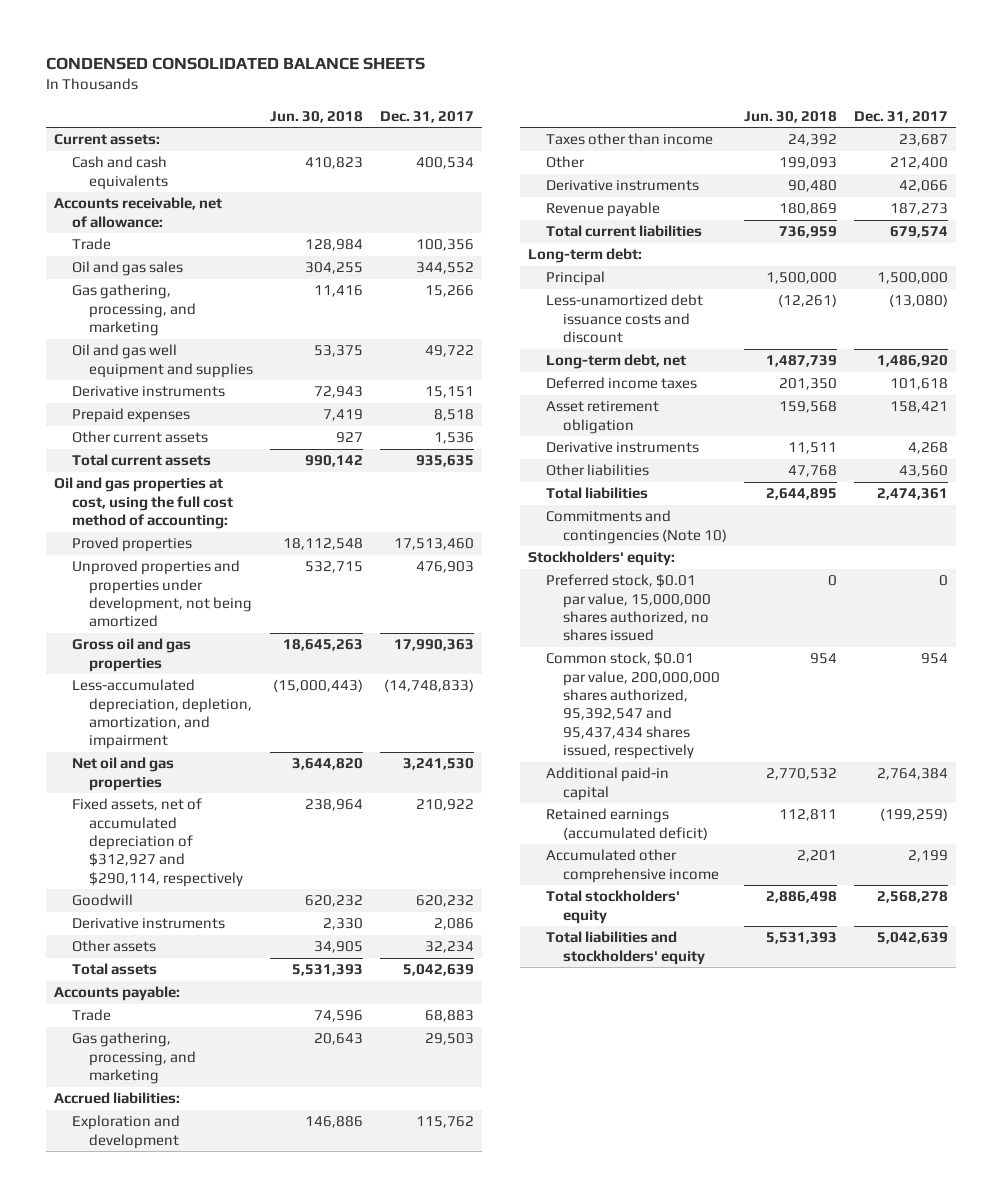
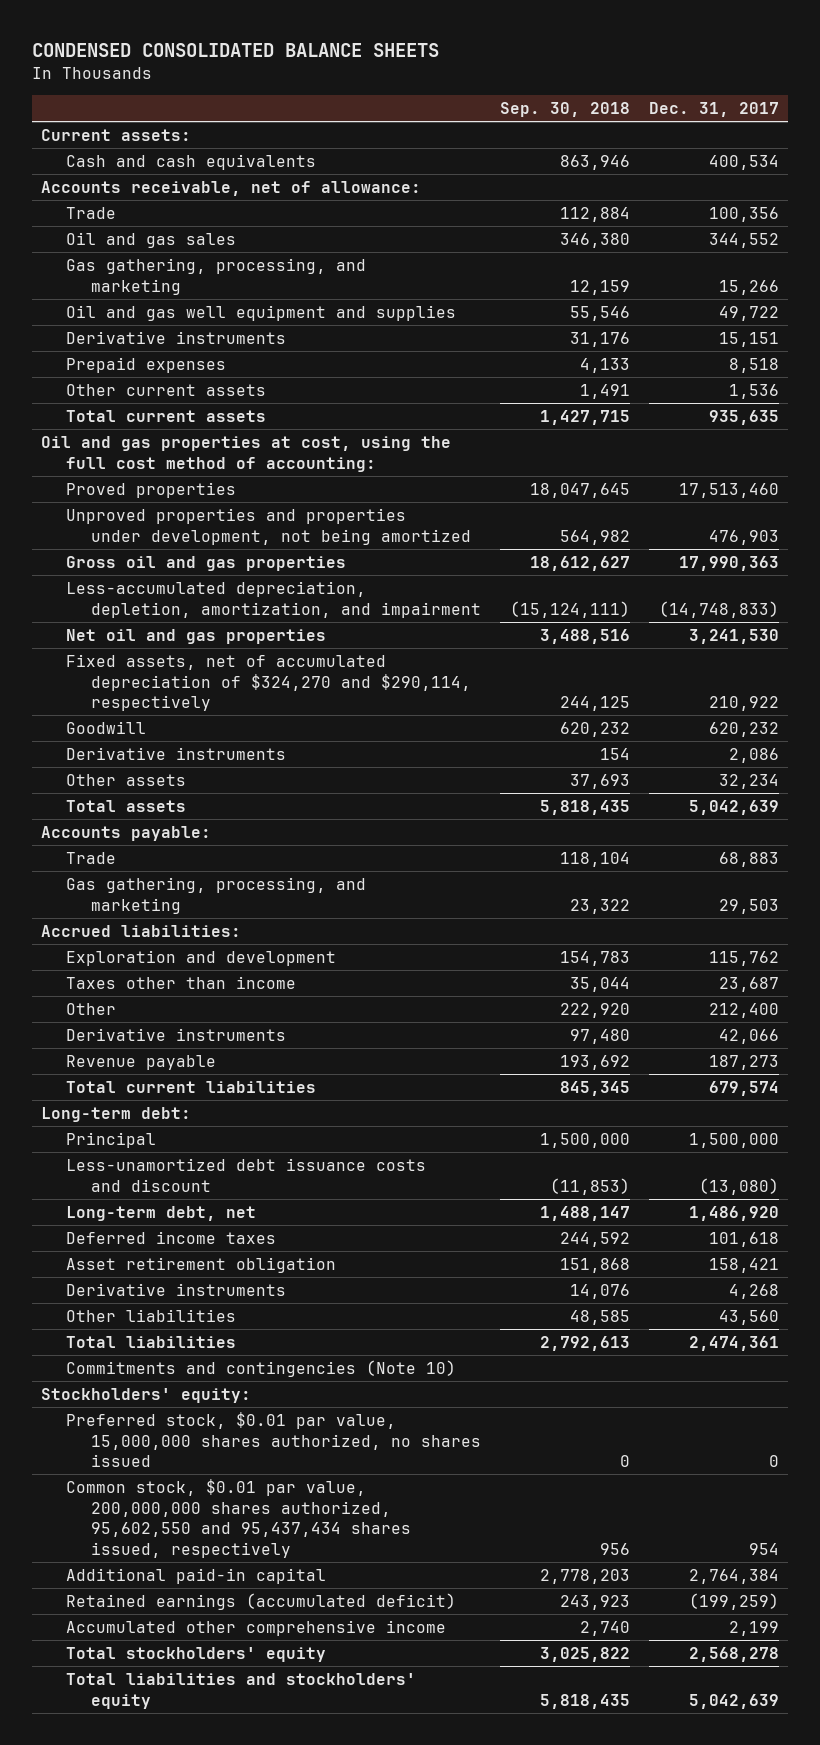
- | Jun. 30, 2018 | Dec. 31, 2017
+ | Sep. 30, 2018 | Dec. 31, 2017
- Fixed assets, net of accumulated depreciation of $312,927 and $290,114, respectively | 238,964 | 210,922
+ Fixed assets, net of accumulated depreciation of $324,270 and $290,114, respectively | 244,125 | 210,922
- Common stock, $0.01 par value, 200,000,000 shares authorized, 95,392,547 and 95,437,434 shares issued, respectively | 954 | 954
+ Common stock, $0.01 par value, 200,000,000 shares authorized, 95,602,550 and 95,437,434 shares issued, respectively | 956 | 954

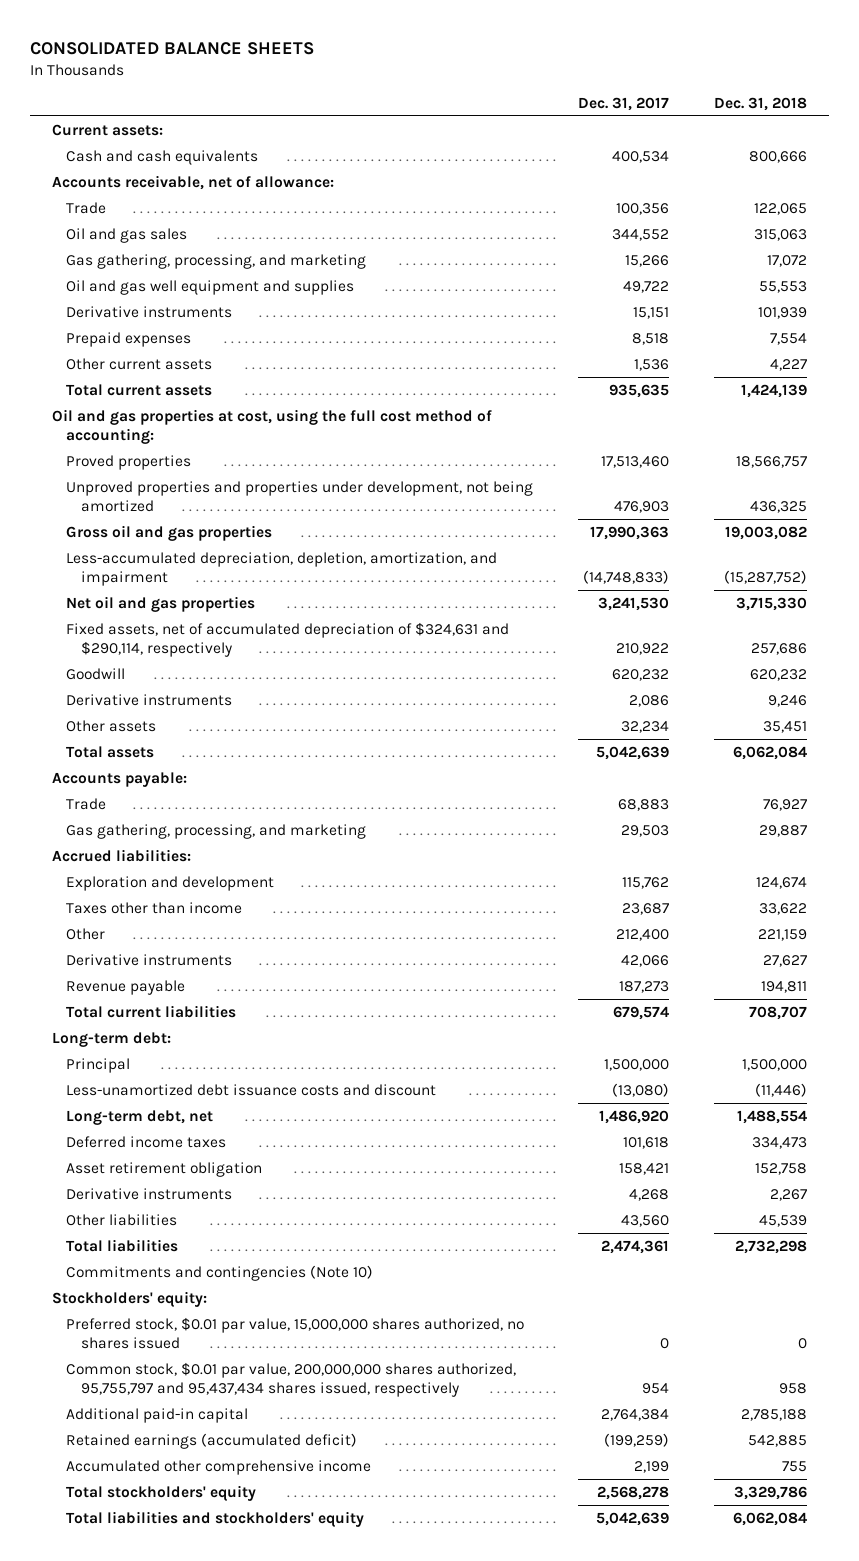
- CONDENSED CONSOLIDATED BALANCE SHEETS
+ CONSOLIDATED BALANCE SHEETS
- | Sep. 30, 2018 | Dec. 31, 2017
+ | Dec. 31, 2017 | Dec. 31, 2018
- Fixed assets, net of accumulated depreciation of $324,270 and $290,114, respectively | 244,125 | 210,922
+ Fixed assets, net of accumulated depreciation of $324,631 and $290,114, respectively | 210,922 | 257,686
- Common stock, $0.01 par value, 200,000,000 shares authorized, 95,602,550 and 95,437,434 shares issued, respectively | 956 | 954
+ Common stock, $0.01 par value, 200,000,000 shares authorized, 95,755,797 and 95,437,434 shares issued, respectively | 954 | 958

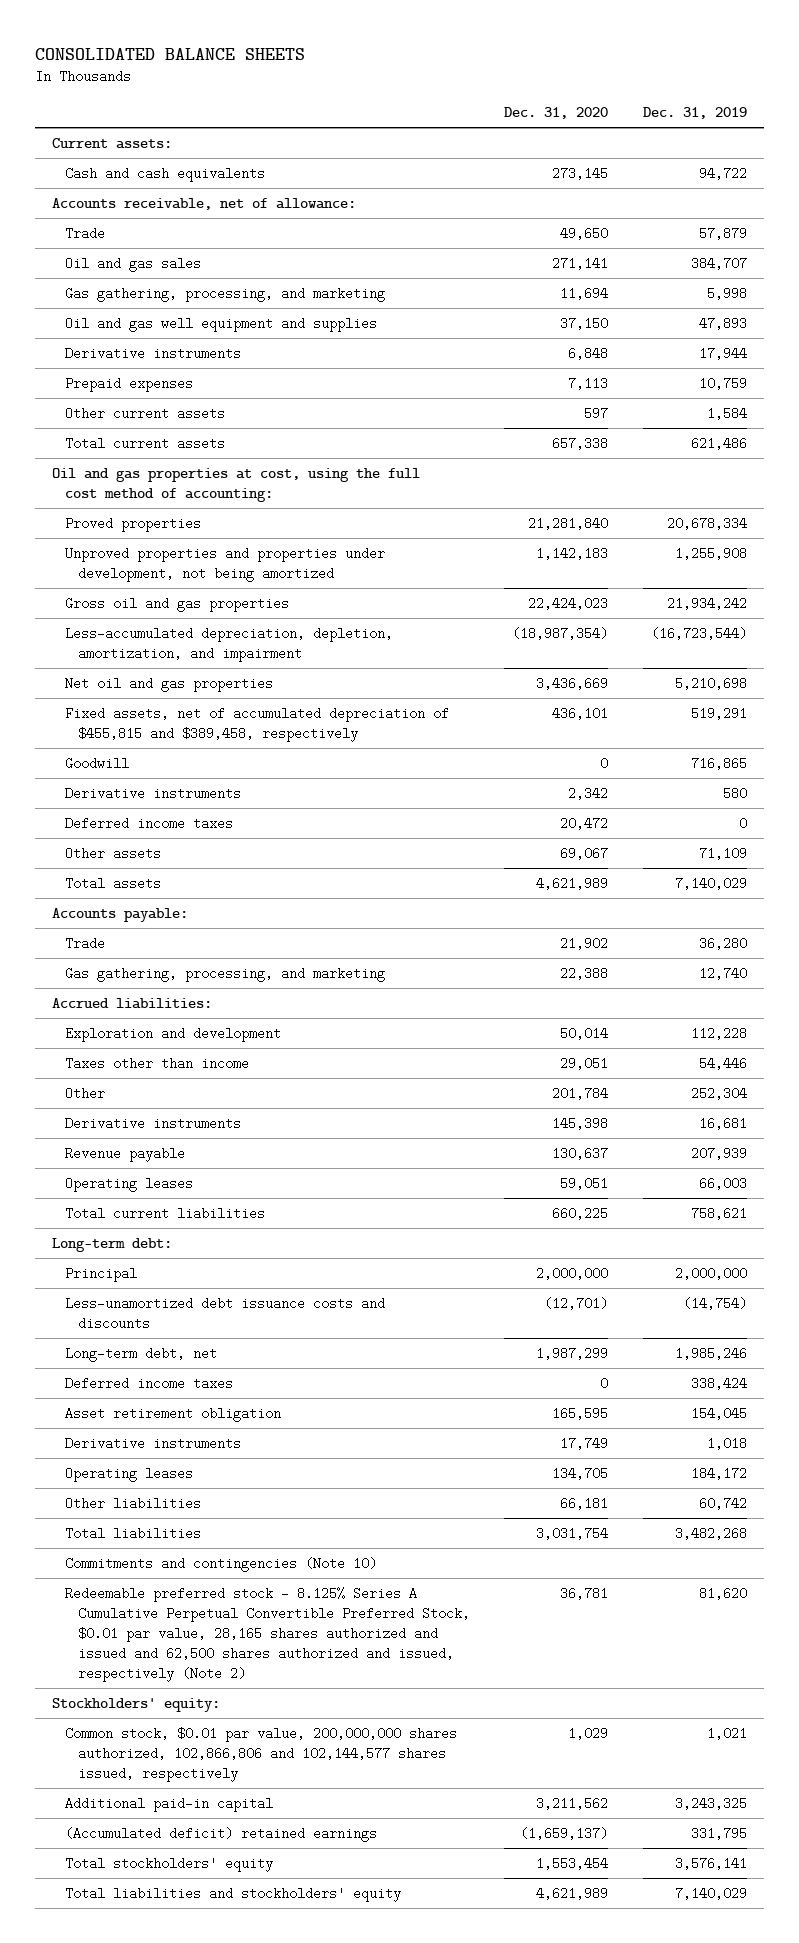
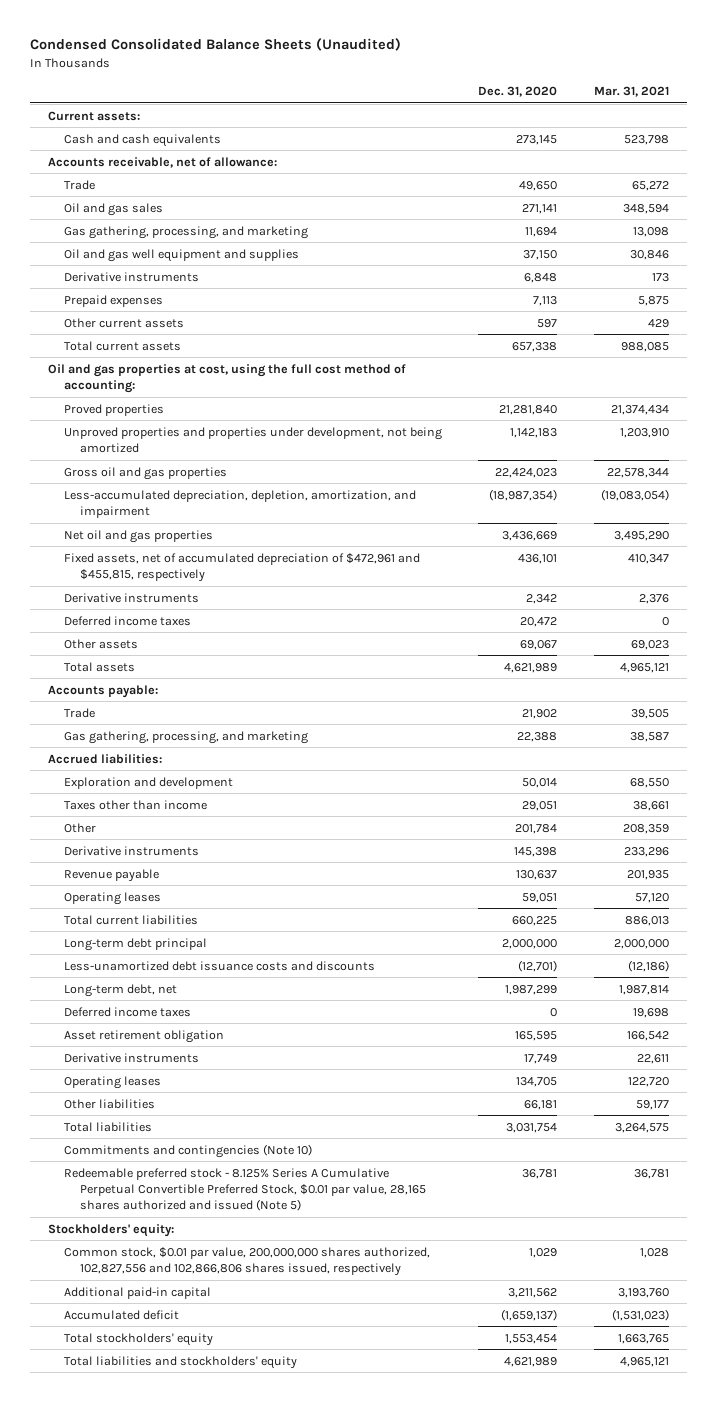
- CONSOLIDATED BALANCE SHEETS
+ Condensed Consolidated Balance Sheets (Unaudited)
- | Dec. 31, 2020 | Dec. 31, 2019
+ | Dec. 31, 2020 | Mar. 31, 2021
- Fixed assets, net of accumulated depreciation of $455,815 and $389,458, respectively | 436,101 | 519,291
- Goodwill | 0 | 716,865
+ Fixed assets, net of accumulated depreciation of $472,961 and $455,815, respectively | 436,101 | 410,347
- Long-term debt:
- Principal | 2,000,000 | 2,000,000
+ Long-term debt principal | 2,000,000 | 2,000,000
- Redeemable preferred stock - 8.125% Series A Cumulative Perpetual Convertible Preferred Stock, $0.01 par value, 28,165 shares authorized and issued and 62,500 shares authorized and issued, respectively (Note 2) | 36,781 | 81,620
+ Redeemable preferred stock - 8.125% Series A Cumulative Perpetual Convertible Preferred Stock, $0.01 par value, 28,165 shares authorized and issued (Note 5) | 36,781 | 36,781
- Common stock, $0.01 par value, 200,000,000 shares authorized, 102,866,806 and 102,144,577 shares issued, respectively | 1,029 | 1,021
+ Common stock, $0.01 par value, 200,000,000 shares authorized, 102,827,556 and 102,866,806 shares issued, respectively | 1,029 | 1,028
- (Accumulated deficit) retained earnings | (1,659,137) | 331,795
+ Accumulated deficit | (1,659,137) | (1,531,023)

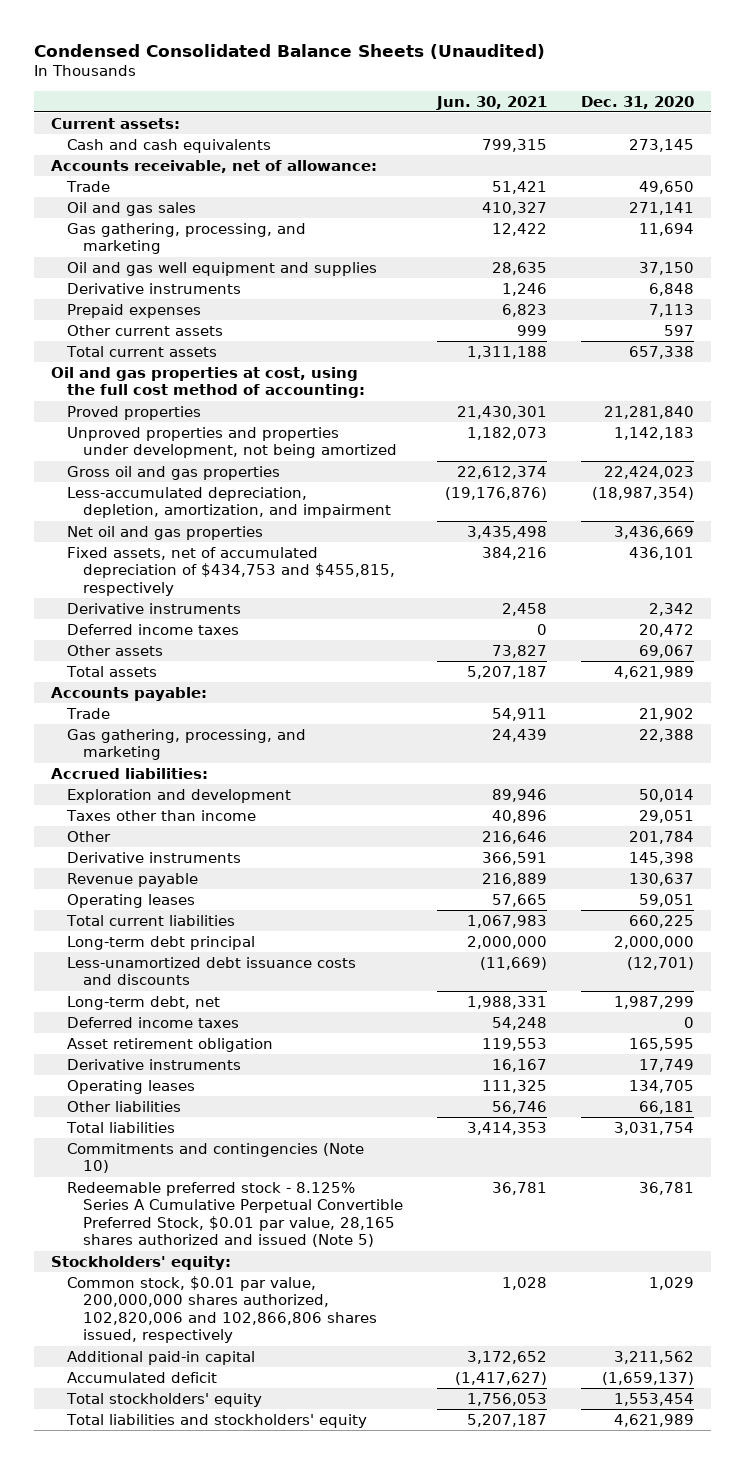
- | Dec. 31, 2020 | Mar. 31, 2021
+ | Jun. 30, 2021 | Dec. 31, 2020
- Fixed assets, net of accumulated depreciation of $472,961 and $455,815, respectively | 436,101 | 410,347
+ Fixed assets, net of accumulated depreciation of $434,753 and $455,815, respectively | 384,216 | 436,101
- Common stock, $0.01 par value, 200,000,000 shares authorized, 102,827,556 and 102,866,806 shares issued, respectively | 1,029 | 1,028
+ Common stock, $0.01 par value, 200,000,000 shares authorized, 102,820,006 and 102,866,806 shares issued, respectively | 1,028 | 1,029

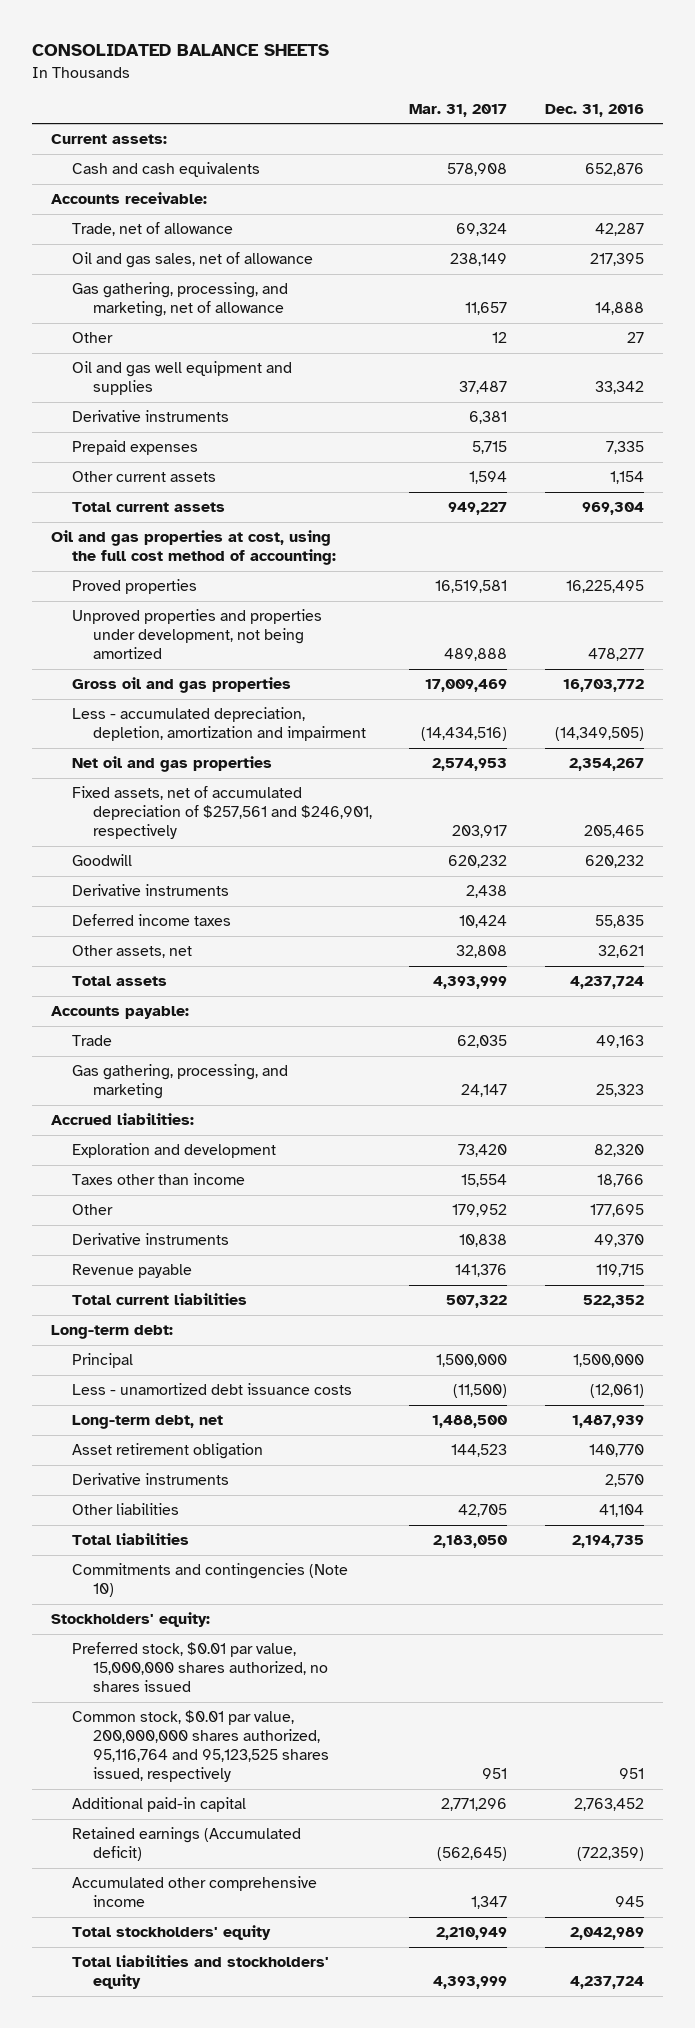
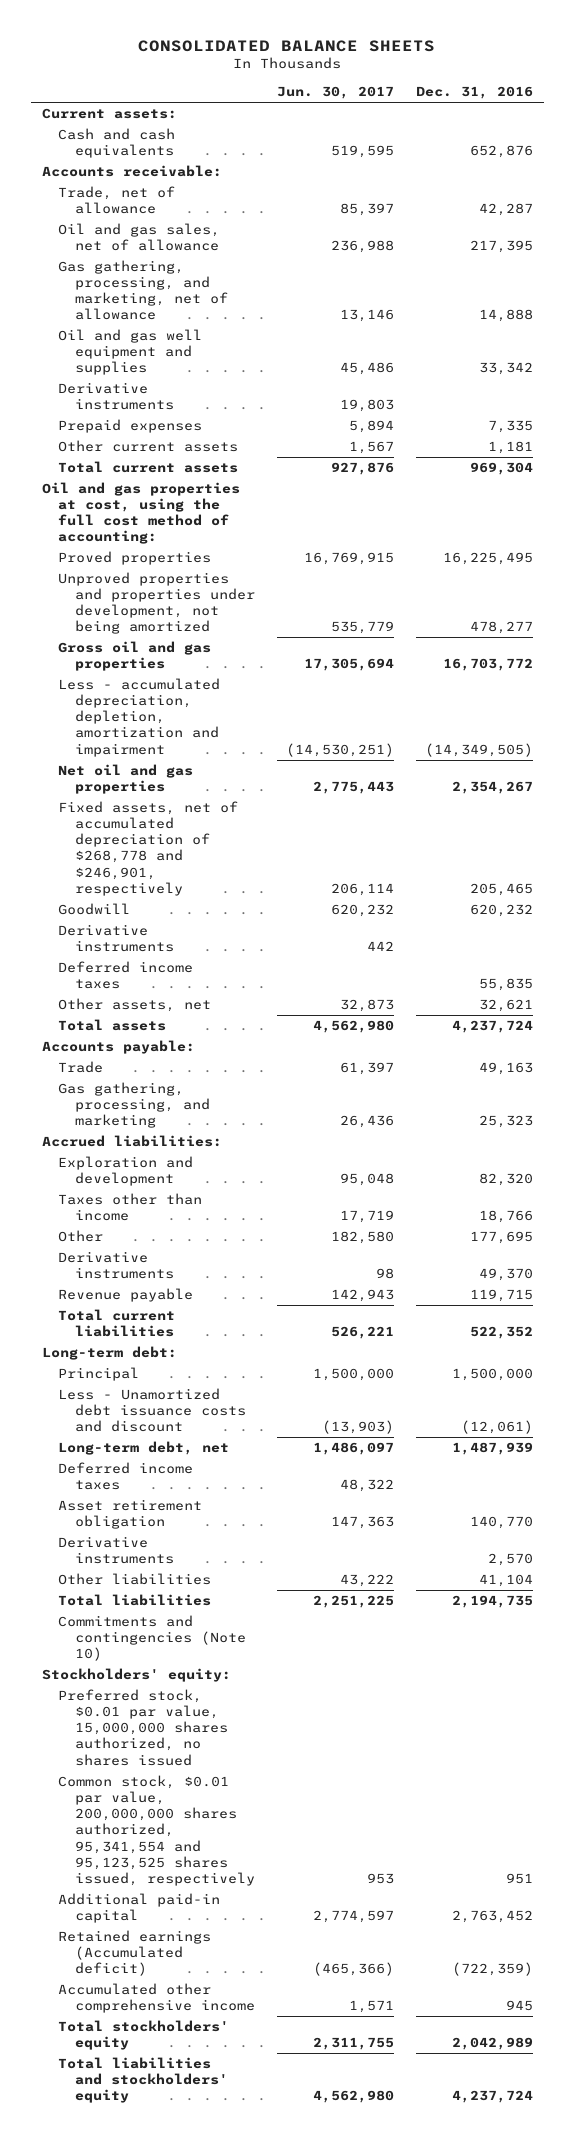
- | Mar. 31, 2017 | Dec. 31, 2016
+ | Jun. 30, 2017 | Dec. 31, 2016
- Other | 12 | 27
- Other current assets | 1,594 | 1,154
+ Other current assets | 1,567 | 1,181
- Fixed assets, net of accumulated depreciation of $257,561 and $246,901, respectively | 203,917 | 205,465
+ Fixed assets, net of accumulated depreciation of $268,778 and $246,901, respectively | 206,114 | 205,465
- Less - unamortized debt issuance costs | (11,500) | (12,061)
+ Less - Unamortized debt issuance costs and discount | (13,903) | (12,061)
+ Deferred income taxes | 48,322 |
- Common stock, $0.01 par value, 200,000,000 shares authorized, 95,116,764 and 95,123,525 shares issued, respectively | 951 | 951
+ Common stock, $0.01 par value, 200,000,000 shares authorized, 95,341,554 and 95,123,525 shares issued, respectively | 953 | 951

